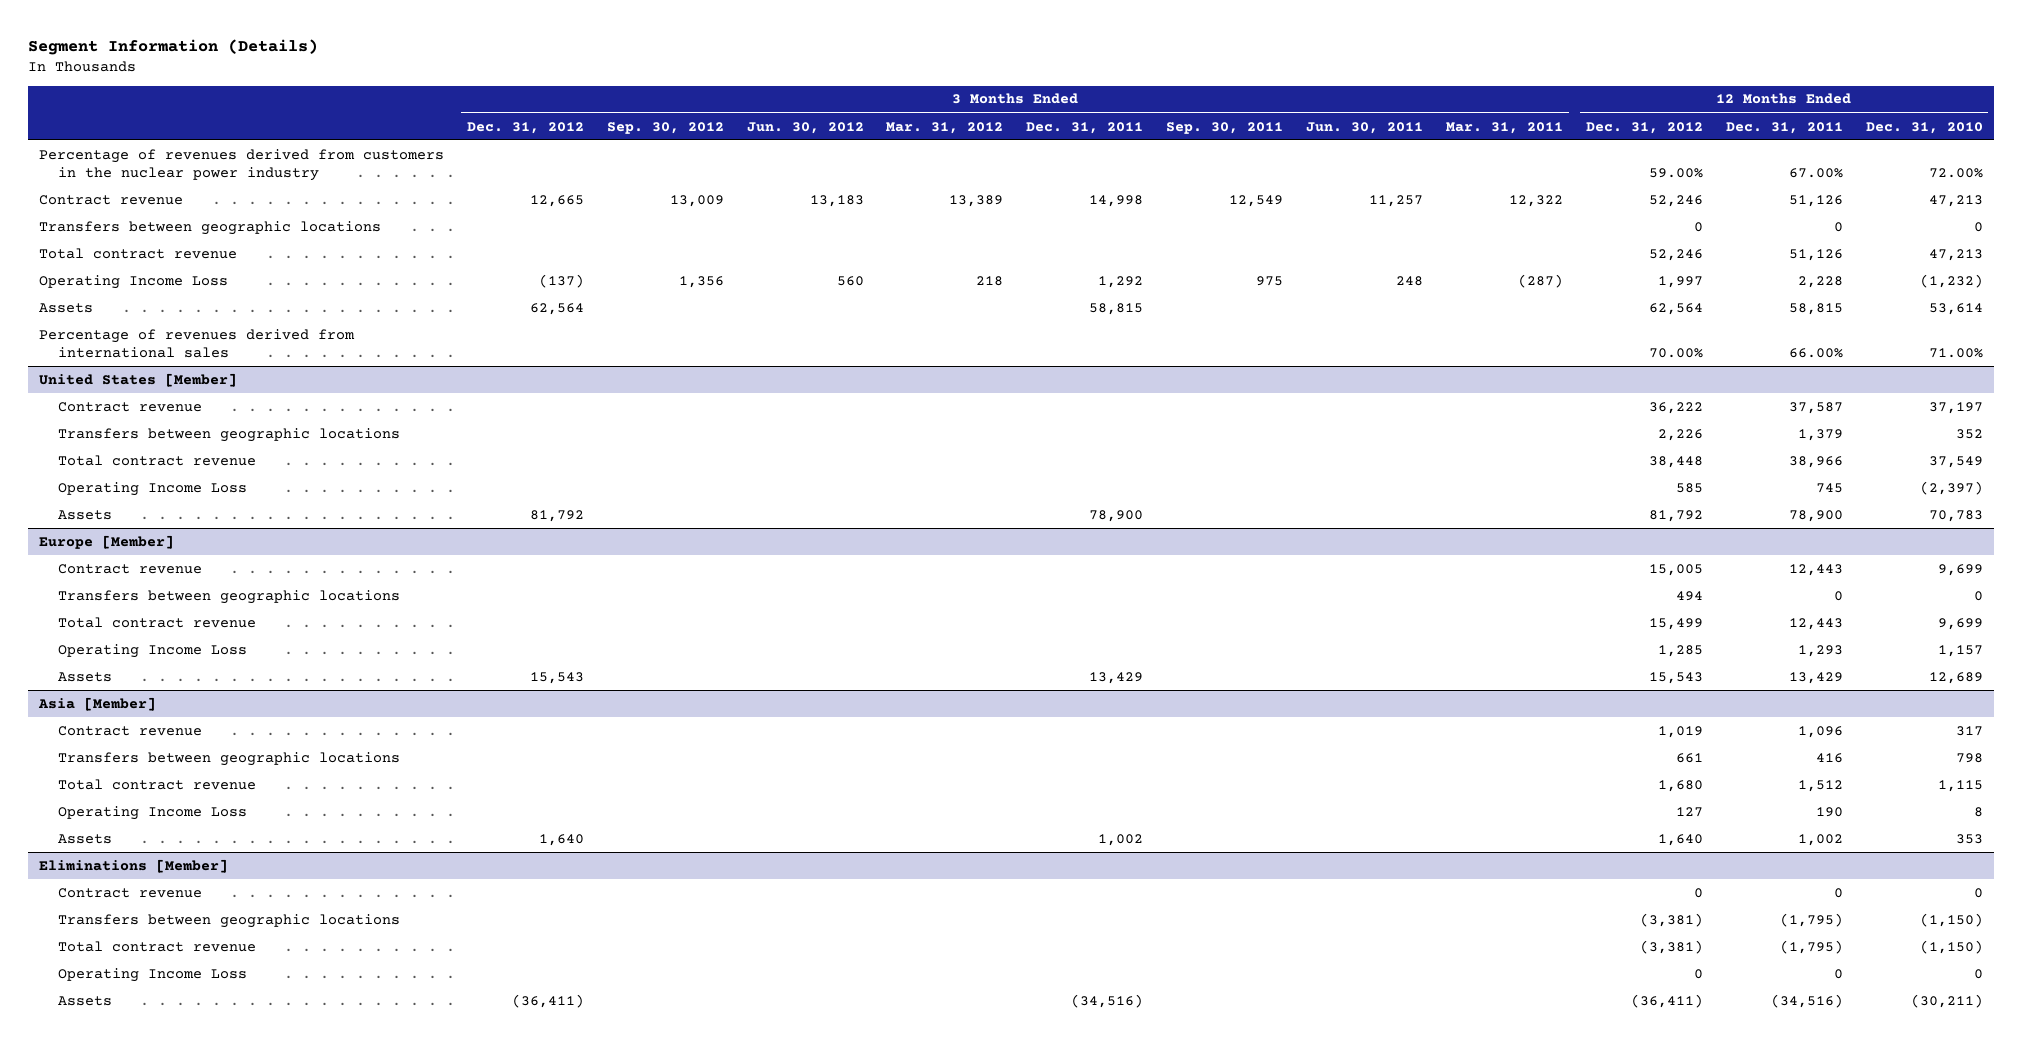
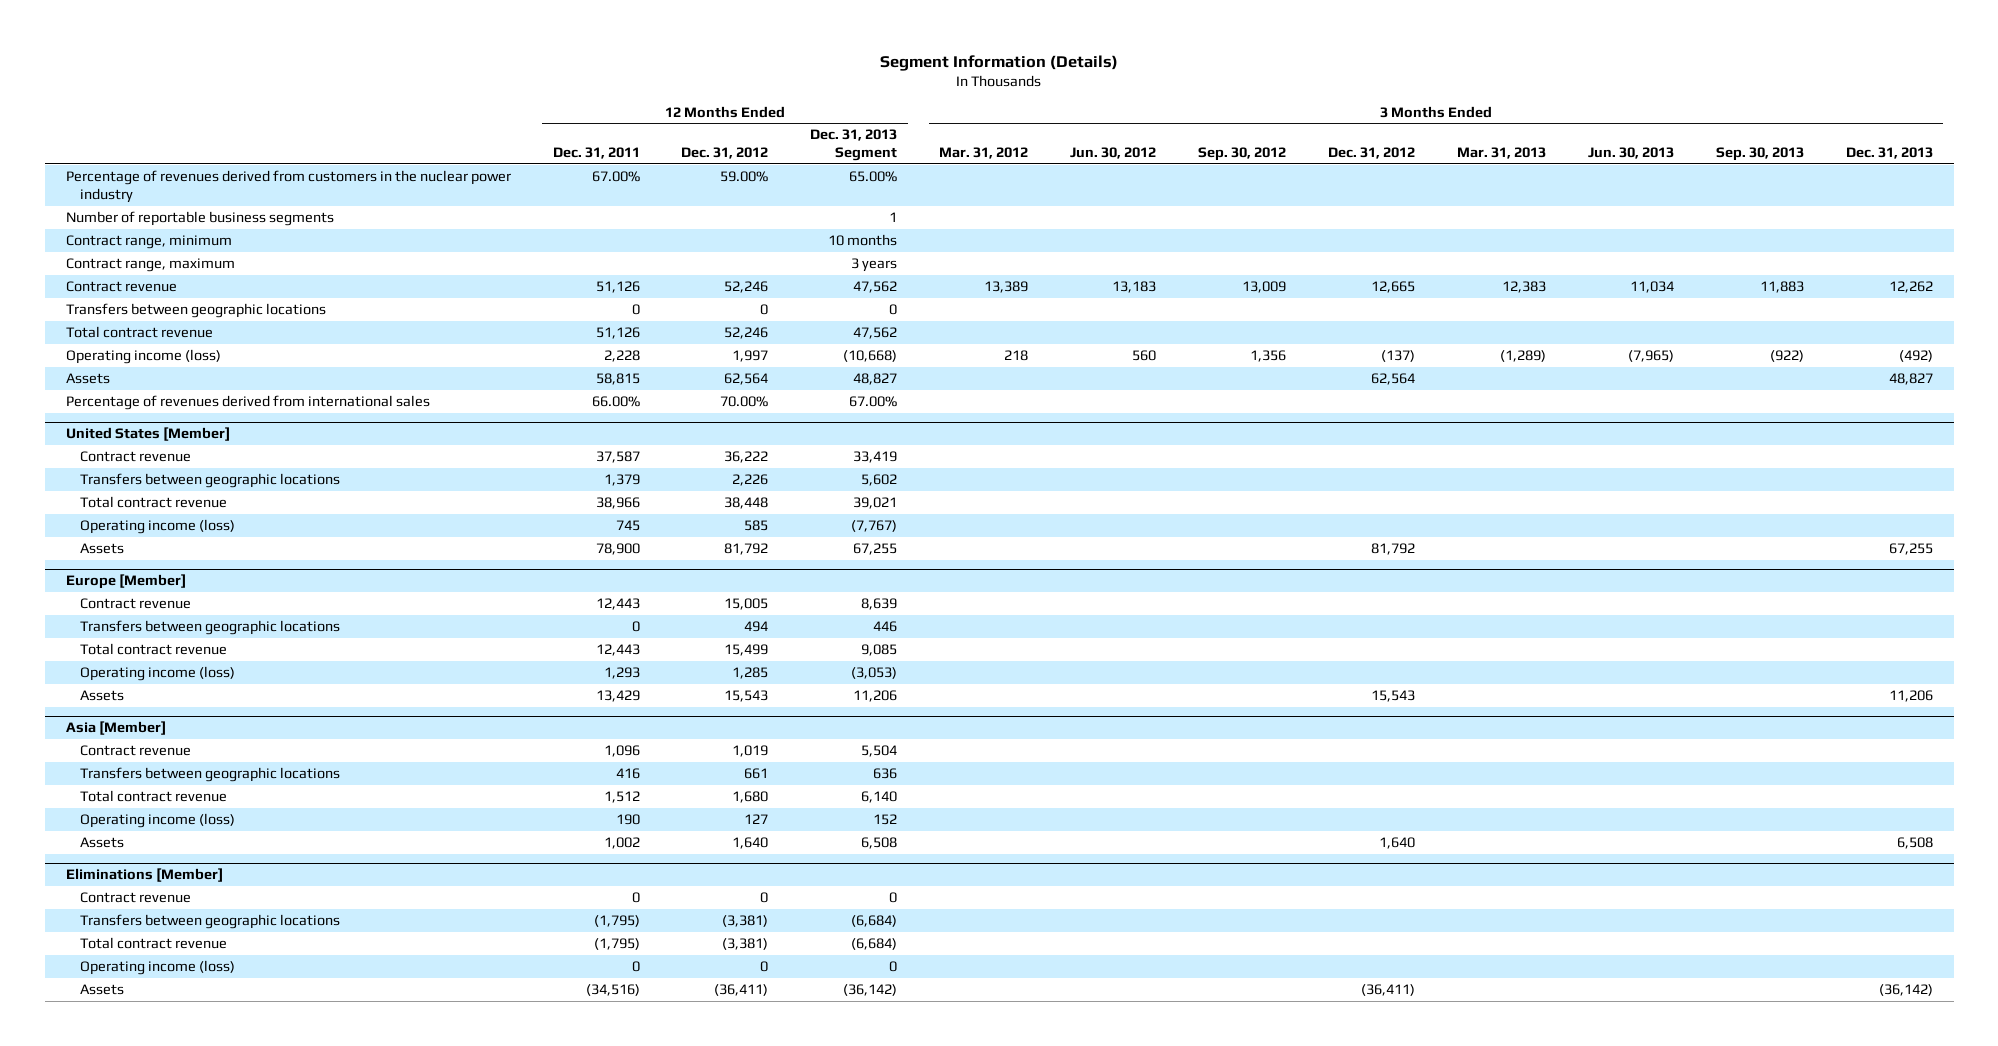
- | 3 Months Ended Dec. 31, 2012 | 3 Months Ended Sep. 30, 2012 | 3 Months Ended Jun. 30, 2012 | 3 Months Ended Mar. 31, 2012 | 3 Months Ended Dec. 31, 2011 | 3 Months Ended Sep. 30, 2011 | 3 Months Ended Jun. 30, 2011 | 3 Months Ended Mar. 31, 2011 | 12 Months Ended Dec. 31, 2012 | 12 Months Ended Dec. 31, 2011 | 12 Months Ended Dec. 31, 2010
+ | 12 Months Ended Dec. 31, 2011 | 12 Months Ended Dec. 31, 2012 | 12 Months Ended Dec. 31, 2013 Segment | 3 Months Ended Mar. 31, 2012 | 3 Months Ended Jun. 30, 2012 | 3 Months Ended Sep. 30, 2012 | 3 Months Ended Dec. 31, 2012 | 3 Months Ended Mar. 31, 2013 | 3 Months Ended Jun. 30, 2013 | 3 Months Ended Sep. 30, 2013 | 3 Months Ended Dec. 31, 2013
+ Number of reportable business segments | | | 1 | | | | | | | |
+ Contract range, minimum | | | 10 months | | | | | | | |
+ Contract range, maximum | | | 3 years | | | | | | | |
- Operating Income Loss | (137) | 1,356 | 560 | 218 | 1,292 | 975 | 248 | (287) | 1,997 | 2,228 | (1,232)
+ Operating income (loss) | 2,228 | 1,997 | (10,668) | 218 | 560 | 1,356 | (137) | (1,289) | (7,965) | (922) | (492)
@ United States [Member]
- Operating Income Loss | | | | | | | | | 585 | 745 | (2,397)
+ Operating income (loss) | 745 | 585 | (7,767) | | | | | | | |
@ Europe [Member]
- Operating Income Loss | | | | | | | | | 1,285 | 1,293 | 1,157
+ Operating income (loss) | 1,293 | 1,285 | (3,053) | | | | | | | |
@ Asia [Member]
- Operating Income Loss | | | | | | | | | 127 | 190 | 8
+ Operating income (loss) | 190 | 127 | 152 | | | | | | | |
@ Eliminations [Member]
- Operating Income Loss | | | | | | | | | 0 | 0 | 0
+ Operating income (loss) | 0 | 0 | 0 | | | | | | | |

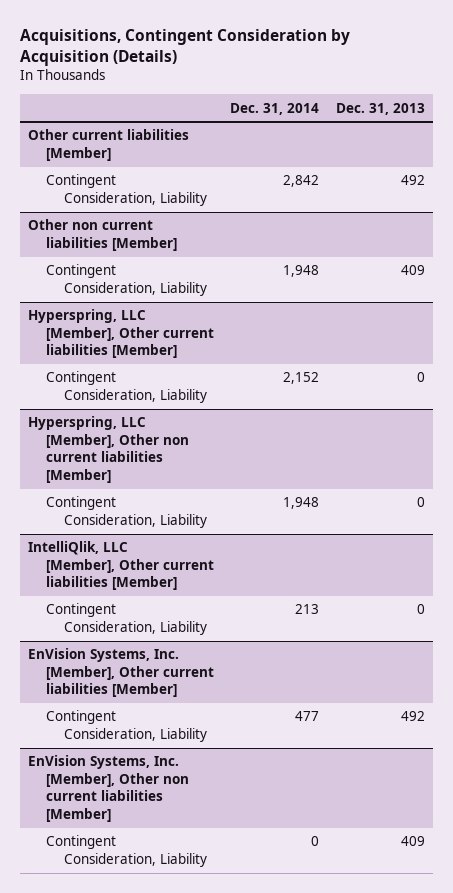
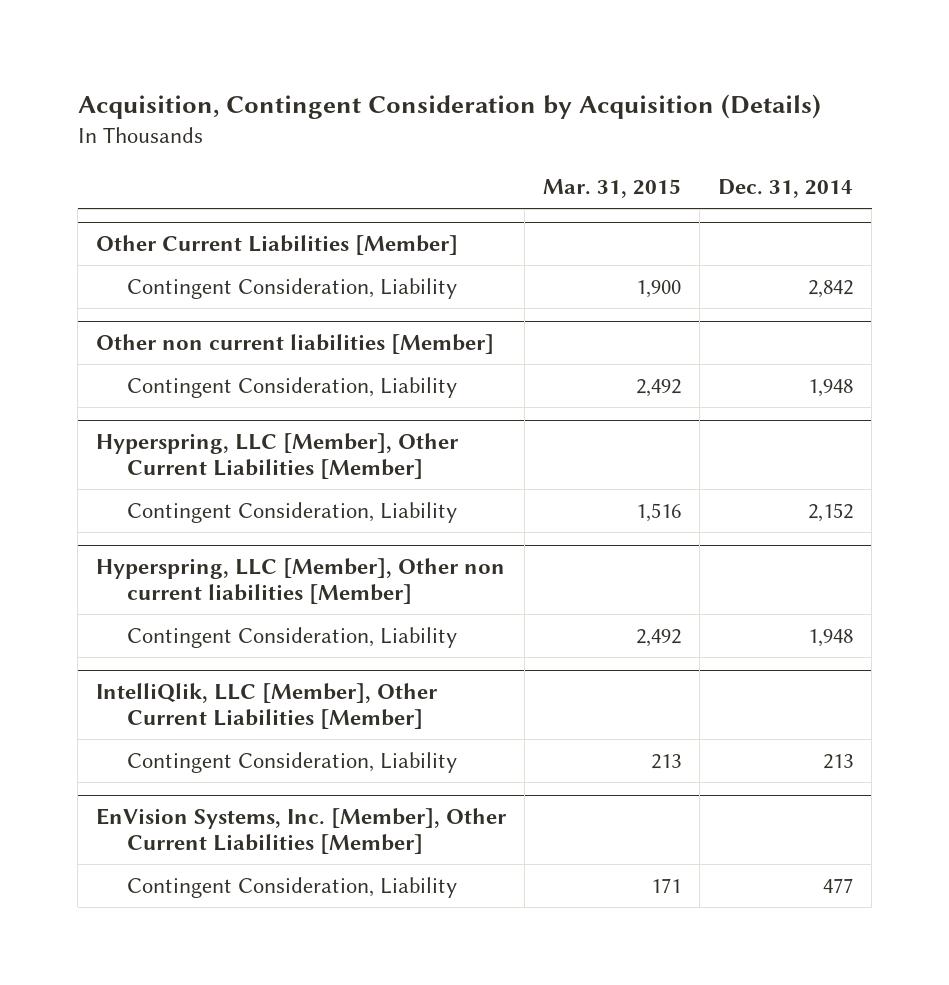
- Acquisitions, Contingent Consideration by Acquisition (Details)
+ Acquisition, Contingent Consideration by Acquisition (Details)
- | Dec. 31, 2014 | Dec. 31, 2013
+ | Mar. 31, 2015 | Dec. 31, 2014
- Other current liabilities [Member]
+ Other Current Liabilities [Member]
- Hyperspring, LLC [Member], Other current liabilities [Member]
+ Hyperspring, LLC [Member], Other Current Liabilities [Member]
- IntelliQlik, LLC [Member], Other current liabilities [Member]
+ IntelliQlik, LLC [Member], Other Current Liabilities [Member]
- EnVision Systems, Inc. [Member], Other current liabilities [Member]
+ EnVision Systems, Inc. [Member], Other Current Liabilities [Member]
- EnVision Systems, Inc. [Member], Other non current liabilities [Member]
- Contingent Consideration, Liability | 0 | 409

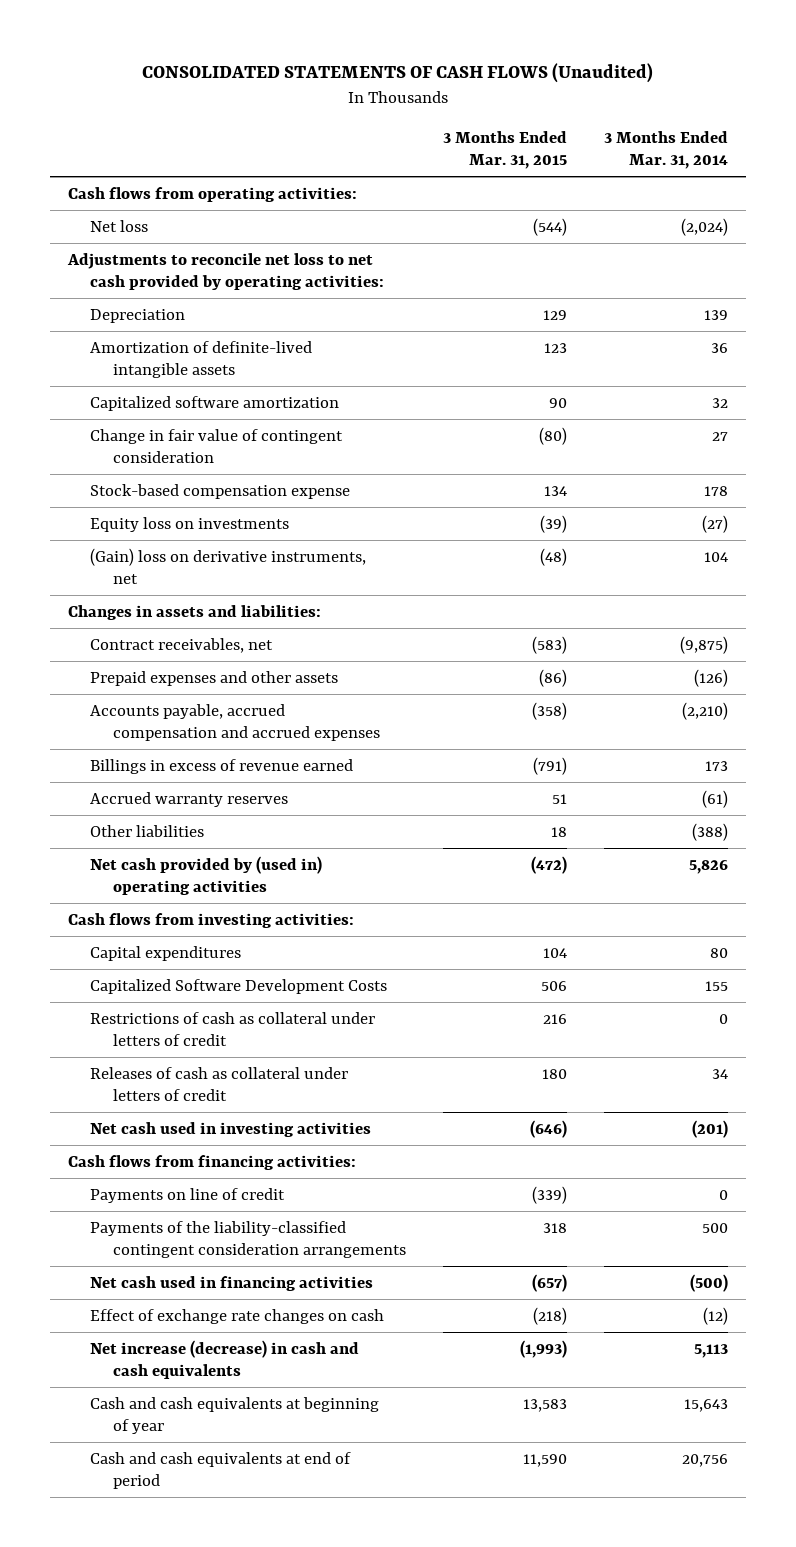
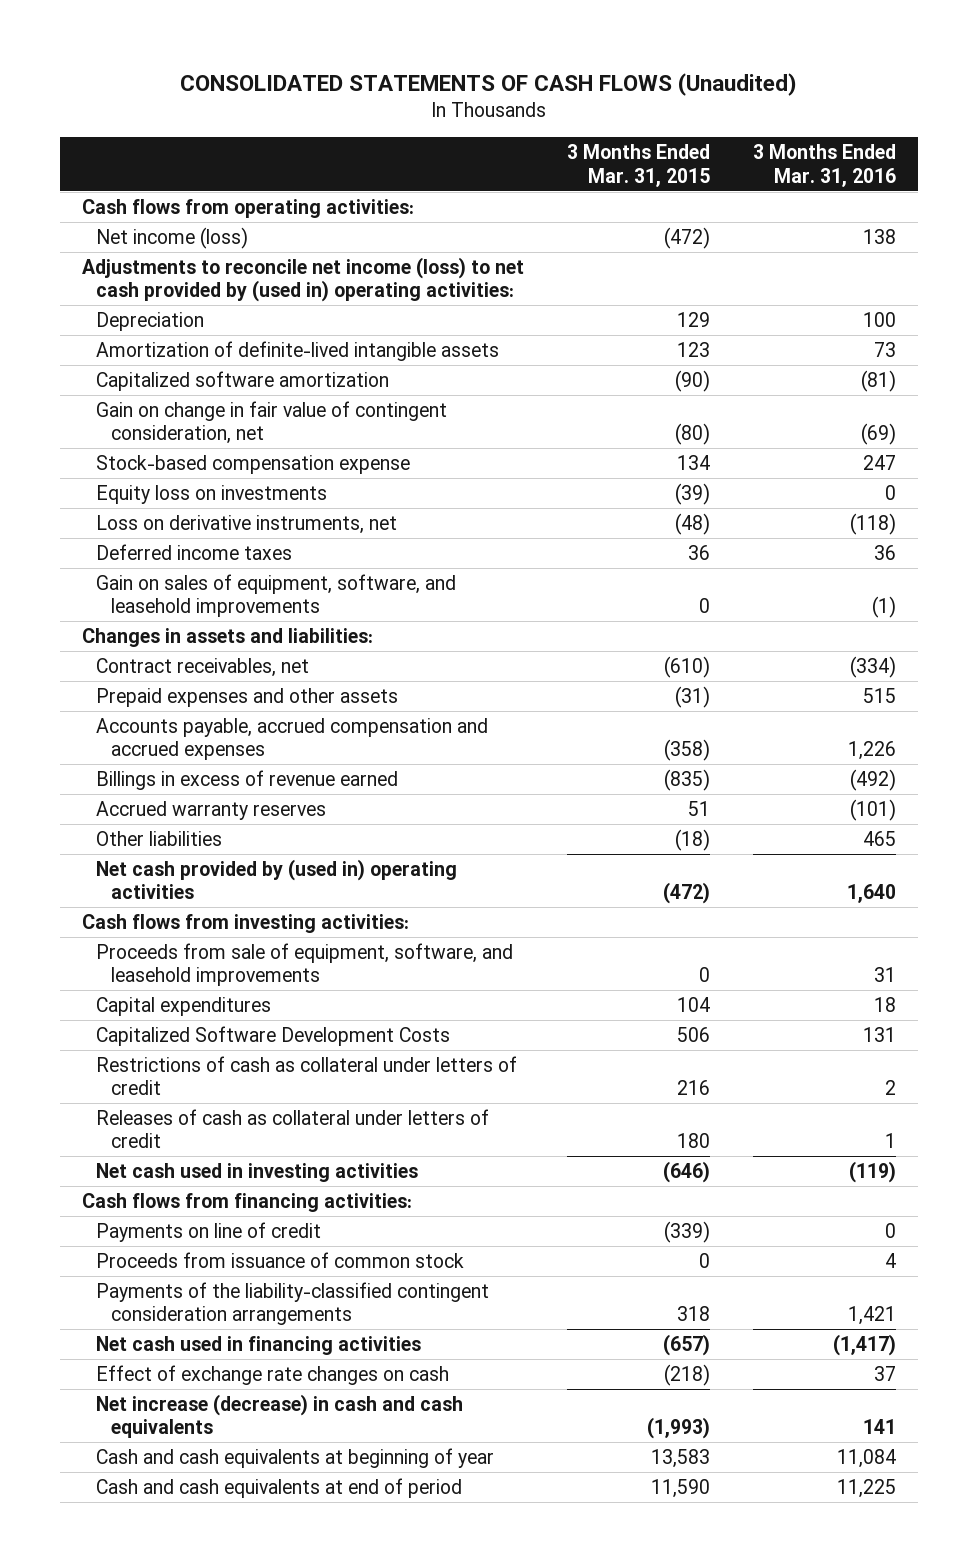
- | 3 Months Ended Mar. 31, 2015 | 3 Months Ended Mar. 31, 2014
+ | 3 Months Ended Mar. 31, 2015 | 3 Months Ended Mar. 31, 2016
- Net loss | (544) | (2,024)
- Adjustments to reconcile net loss to net cash provided by operating activities:
+ Net income (loss) | (472) | 138
+ Adjustments to reconcile net income (loss) to net cash provided by (used in) operating activities:
- Capitalized software amortization | 90 | 32
- Change in fair value of contingent consideration | (80) | 27
+ Capitalized software amortization | (90) | (81)
+ Gain on change in fair value of contingent consideration, net | (80) | (69)
- (Gain) loss on derivative instruments, net | (48) | 104
+ Loss on derivative instruments, net | (48) | (118)
+ Deferred income taxes | 36 | 36
+ Gain on sales of equipment, software, and leasehold improvements | 0 | (1)
- Contract receivables, net | (583) | (9,875)
- Prepaid expenses and other assets | (86) | (126)
+ Contract receivables, net | (610) | (334)
+ Prepaid expenses and other assets | (31) | 515
- Billings in excess of revenue earned | (791) | 173
+ Billings in excess of revenue earned | (835) | (492)
- Other liabilities | 18 | (388)
+ Other liabilities | (18) | 465
+ Proceeds from sale of equipment, software, and leasehold improvements | 0 | 31
+ Proceeds from issuance of common stock | 0 | 4

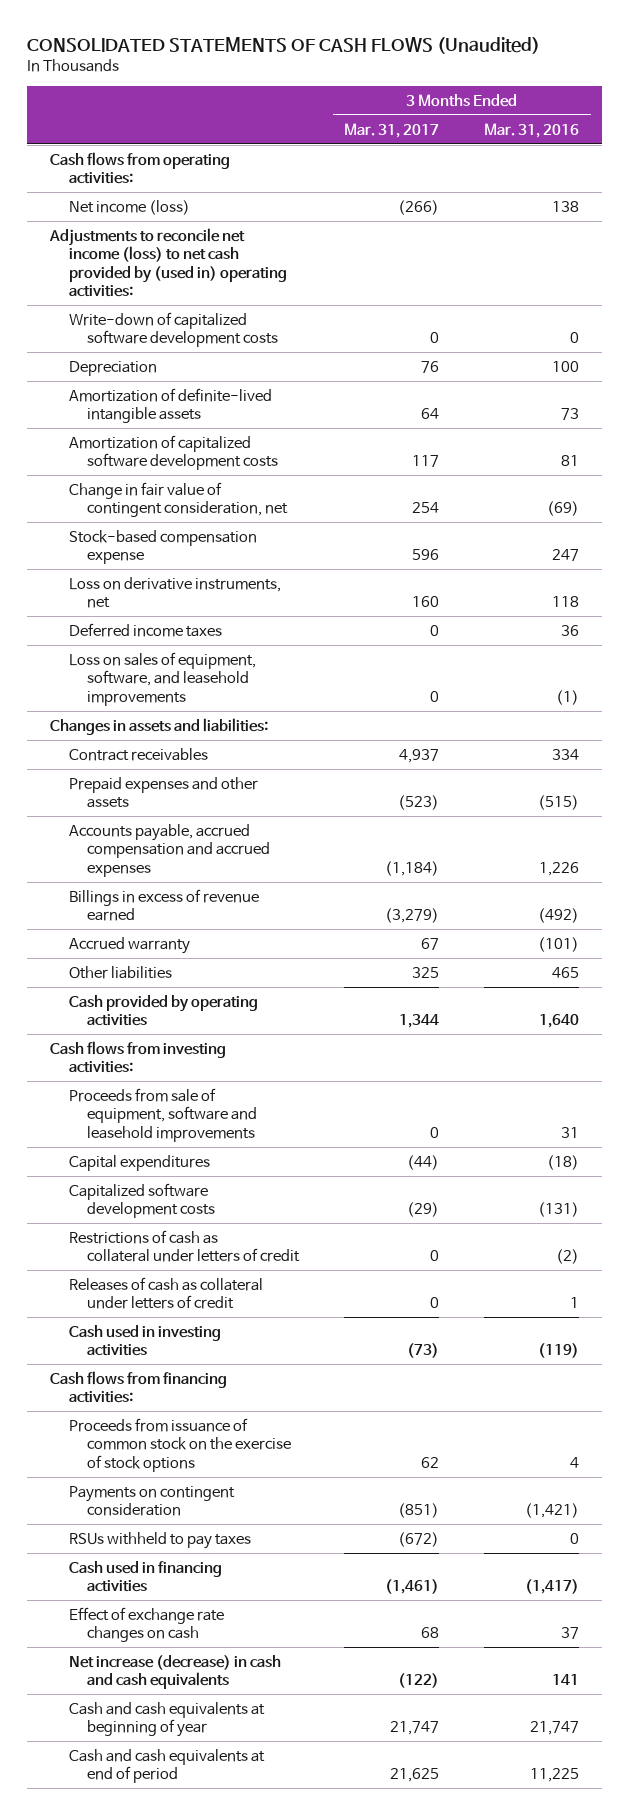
- | 3 Months Ended Mar. 31, 2015 | 3 Months Ended Mar. 31, 2016
+ | 3 Months Ended Mar. 31, 2017 | 3 Months Ended Mar. 31, 2016
+ Write-down of capitalized software development costs | 0 | 0
- Capitalized software amortization | (90) | (81)
- Gain on change in fair value of contingent consideration, net | (80) | (69)
+ Amortization of capitalized software development costs | 117 | 81
+ Change in fair value of contingent consideration, net | 254 | (69)
- Equity loss on investments | (39) | 0
- Loss on derivative instruments, net | (48) | (118)
+ Loss on derivative instruments, net | 160 | 118
- Gain on sales of equipment, software, and leasehold improvements | 0 | (1)
+ Loss on sales of equipment, software, and leasehold improvements | 0 | (1)
- Contract receivables, net | (610) | (334)
- Prepaid expenses and other assets | (31) | 515
+ Contract receivables | 4,937 | 334
+ Prepaid expenses and other assets | (523) | (515)
- Accrued warranty reserves | 51 | (101)
+ Accrued warranty | 67 | (101)
- Net cash provided by (used in) operating activities | (472) | 1,640
+ Cash provided by operating activities | 1,344 | 1,640
- Proceeds from sale of equipment, software, and leasehold improvements | 0 | 31
- Capital expenditures | 104 | 18
- Capitalized Software Development Costs | 506 | 131
- Restrictions of cash as collateral under letters of credit | 216 | 2
+ Proceeds from sale of equipment, software and leasehold improvements | 0 | 31
+ Capital expenditures | (44) | (18)
+ Capitalized software development costs | (29) | (131)
+ Restrictions of cash as collateral under letters of credit | 0 | (2)
- Net cash used in investing activities | (646) | (119)
+ Cash used in investing activities | (73) | (119)
- Payments on line of credit | (339) | 0
- Proceeds from issuance of common stock | 0 | 4
- Payments of the liability-classified contingent consideration arrangements | 318 | 1,421
- Net cash used in financing activities | (657) | (1,417)
+ Proceeds from issuance of common stock on the exercise of stock options | 62 | 4
+ Payments on contingent consideration | (851) | (1,421)
+ RSUs withheld to pay taxes | (672) | 0
+ Cash used in financing activities | (1,461) | (1,417)
- Cash and cash equivalents at beginning of year | 13,583 | 11,084
+ Cash and cash equivalents at beginning of year | 21,747 | 21,747

